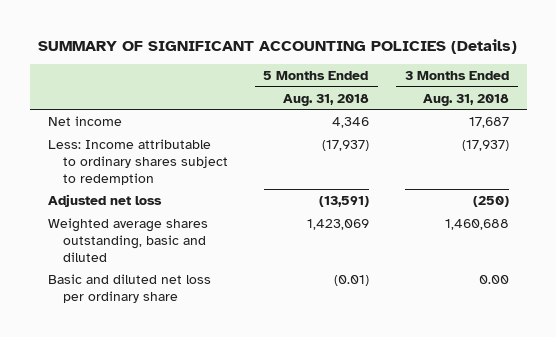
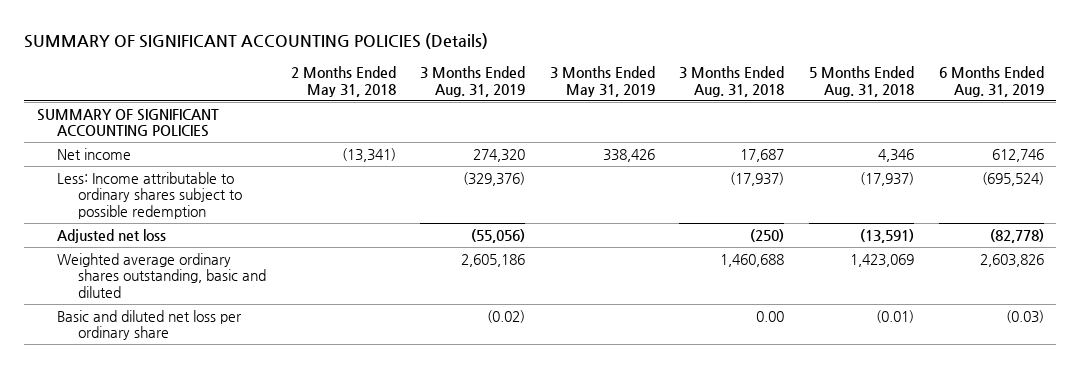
- | 5 Months Ended Aug. 31, 2018 | 3 Months Ended Aug. 31, 2018
+ | 2 Months Ended May 31, 2018 | 3 Months Ended Aug. 31, 2019 | 3 Months Ended May 31, 2019 | 3 Months Ended Aug. 31, 2018 | 5 Months Ended Aug. 31, 2018 | 6 Months Ended Aug. 31, 2019
+ SUMMARY OF SIGNIFICANT ACCOUNTING POLICIES
- Less: Income attributable to ordinary shares subject to redemption | (17,937) | (17,937)
+ Less: Income attributable to ordinary shares subject to possible redemption | | (329,376) | | (17,937) | (17,937) | (695,524)
- Weighted average shares outstanding, basic and diluted | 1,423,069 | 1,460,688
+ Weighted average ordinary shares outstanding, basic and diluted | | 2,605,186 | | 1,460,688 | 1,423,069 | 2,603,826

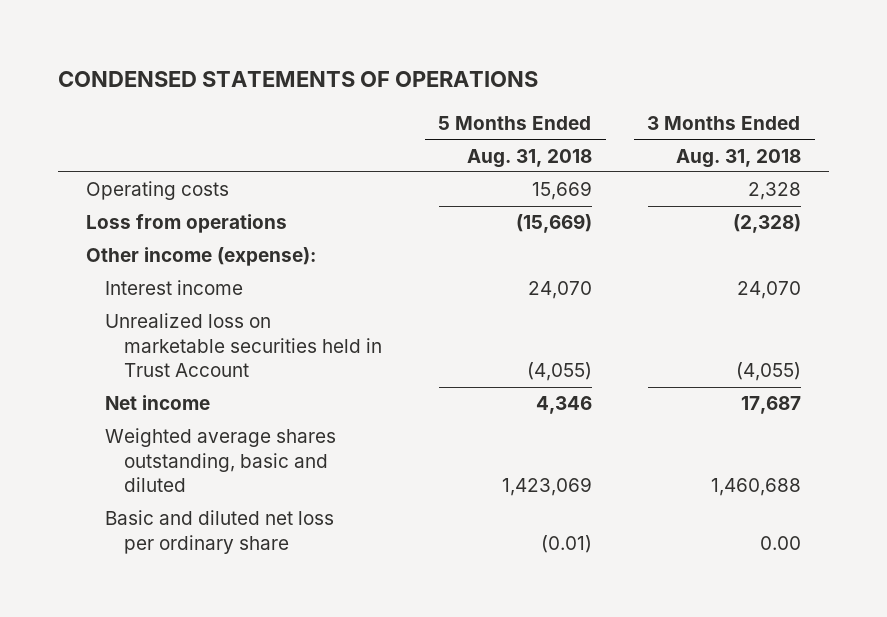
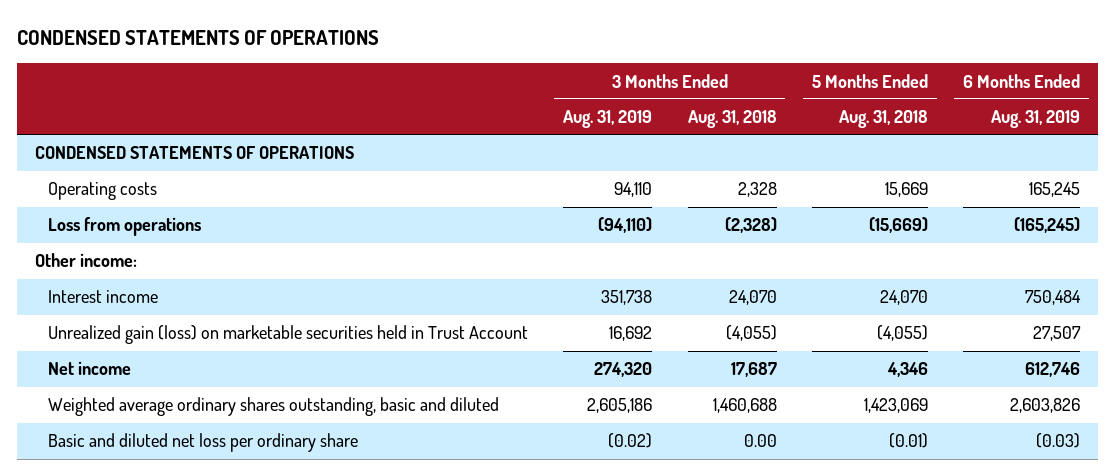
- | 5 Months Ended Aug. 31, 2018 | 3 Months Ended Aug. 31, 2018
+ | 3 Months Ended Aug. 31, 2019 | 3 Months Ended Aug. 31, 2018 | 5 Months Ended Aug. 31, 2018 | 6 Months Ended Aug. 31, 2019
+ CONDENSED STATEMENTS OF OPERATIONS
- Other income (expense):
+ Other income:
- Unrealized loss on marketable securities held in Trust Account | (4,055) | (4,055)
+ Unrealized gain (loss) on marketable securities held in Trust Account | 16,692 | (4,055) | (4,055) | 27,507
- Weighted average shares outstanding, basic and diluted | 1,423,069 | 1,460,688
+ Weighted average ordinary shares outstanding, basic and diluted | 2,605,186 | 1,460,688 | 1,423,069 | 2,603,826

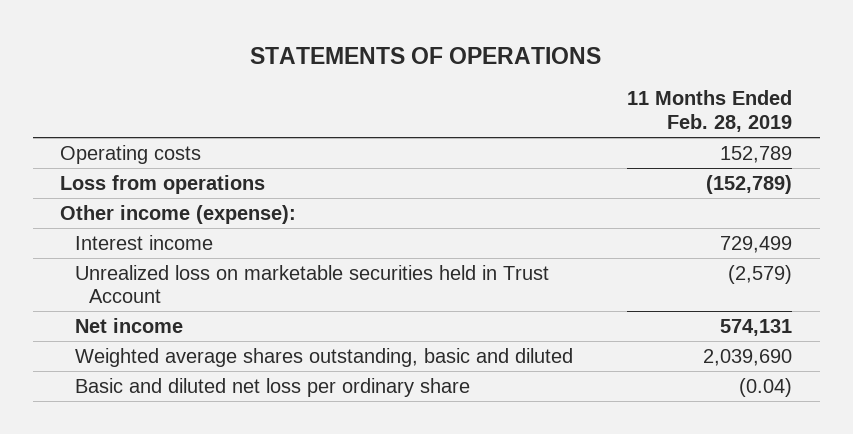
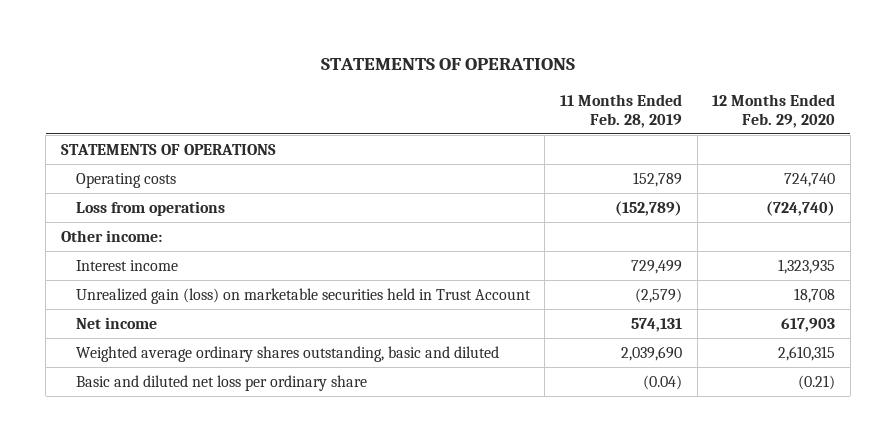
- | 11 Months Ended Feb. 28, 2019
+ | 11 Months Ended Feb. 28, 2019 | 12 Months Ended Feb. 29, 2020
+ STATEMENTS OF OPERATIONS
- Other income (expense):
+ Other income:
- Unrealized loss on marketable securities held in Trust Account | (2,579)
+ Unrealized gain (loss) on marketable securities held in Trust Account | (2,579) | 18,708
- Weighted average shares outstanding, basic and diluted | 2,039,690
+ Weighted average ordinary shares outstanding, basic and diluted | 2,039,690 | 2,610,315

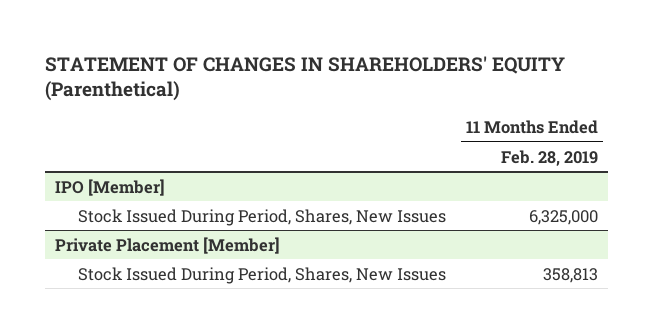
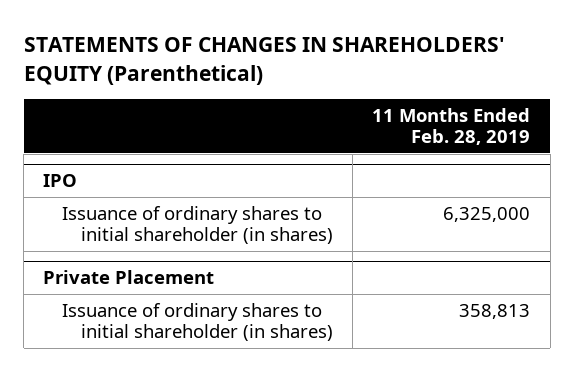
- STATEMENT OF CHANGES IN SHAREHOLDERS' EQUITY (Parenthetical)
+ STATEMENTS OF CHANGES IN SHAREHOLDERS' EQUITY (Parenthetical)
- IPO [Member]
- Stock Issued During Period, Shares, New Issues | 6,325,000
- Private Placement [Member]
- Stock Issued During Period, Shares, New Issues | 358,813
+ IPO
+ Issuance of ordinary shares to initial shareholder (in shares) | 6,325,000
+ Private Placement
+ Issuance of ordinary shares to initial shareholder (in shares) | 358,813

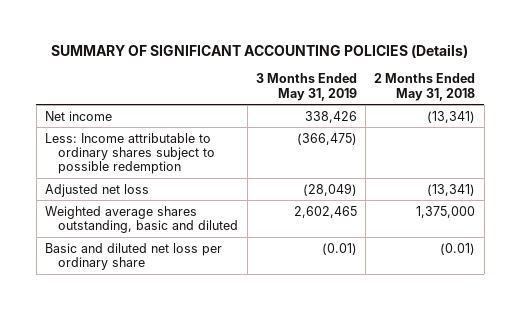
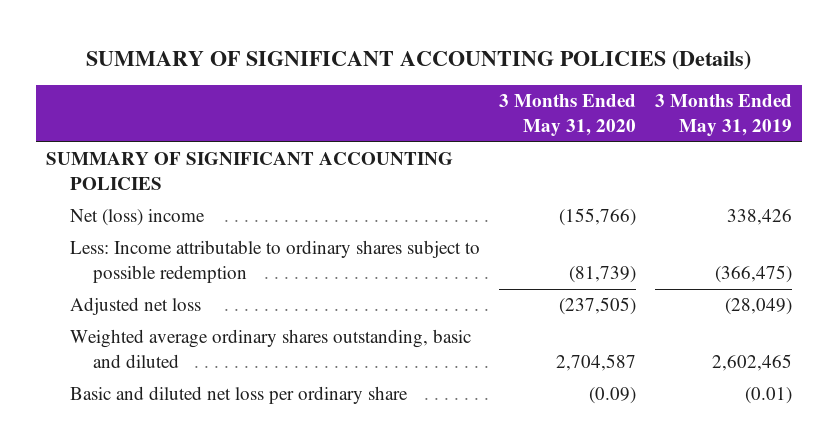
- | 3 Months Ended May 31, 2019 | 2 Months Ended May 31, 2018
+ | 3 Months Ended May 31, 2020 | 3 Months Ended May 31, 2019
- Net income | 338,426 | (13,341)
+ SUMMARY OF SIGNIFICANT ACCOUNTING POLICIES
+ Net (loss) income | (155,766) | 338,426
- Weighted average shares outstanding, basic and diluted | 2,602,465 | 1,375,000
+ Weighted average ordinary shares outstanding, basic and diluted | 2,704,587 | 2,602,465

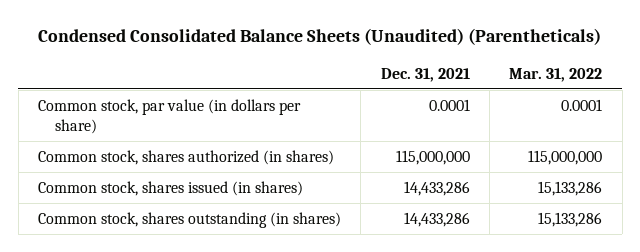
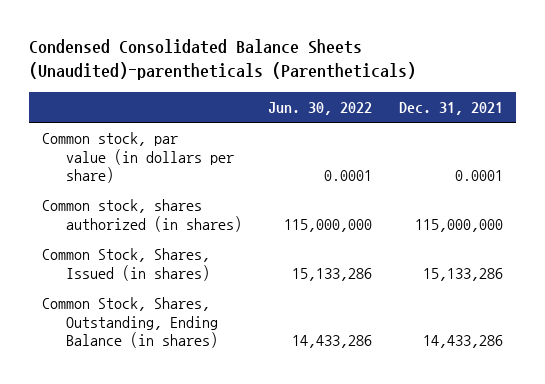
- Condensed Consolidated Balance Sheets (Unaudited) (Parentheticals)
+ Condensed Consolidated Balance Sheets (Unaudited)-parentheticals (Parentheticals)
- | Dec. 31, 2021 | Mar. 31, 2022
+ | Jun. 30, 2022 | Dec. 31, 2021
- Common stock, shares issued (in shares) | 14,433,286 | 15,133,286
- Common stock, shares outstanding (in shares) | 14,433,286 | 15,133,286
+ Common Stock, Shares, Issued (in shares) | 15,133,286 | 15,133,286
+ Common Stock, Shares, Outstanding, Ending Balance (in shares) | 14,433,286 | 14,433,286

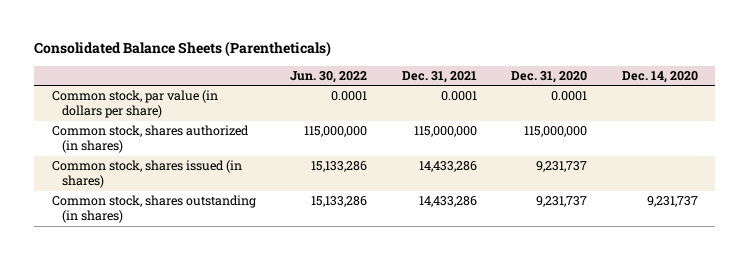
- Condensed Consolidated Balance Sheets (Unaudited)-parentheticals (Parentheticals)
+ Consolidated Balance Sheets (Parentheticals)
- | Jun. 30, 2022 | Dec. 31, 2021
+ | Jun. 30, 2022 | Dec. 31, 2021 | Dec. 31, 2020 | Dec. 14, 2020
- Common Stock, Shares, Issued (in shares) | 15,133,286 | 15,133,286
- Common Stock, Shares, Outstanding, Ending Balance (in shares) | 14,433,286 | 14,433,286
+ Common stock, shares issued (in shares) | 15,133,286 | 14,433,286 | 9,231,737 |
+ Common stock, shares outstanding (in shares) | 15,133,286 | 14,433,286 | 9,231,737 | 9,231,737

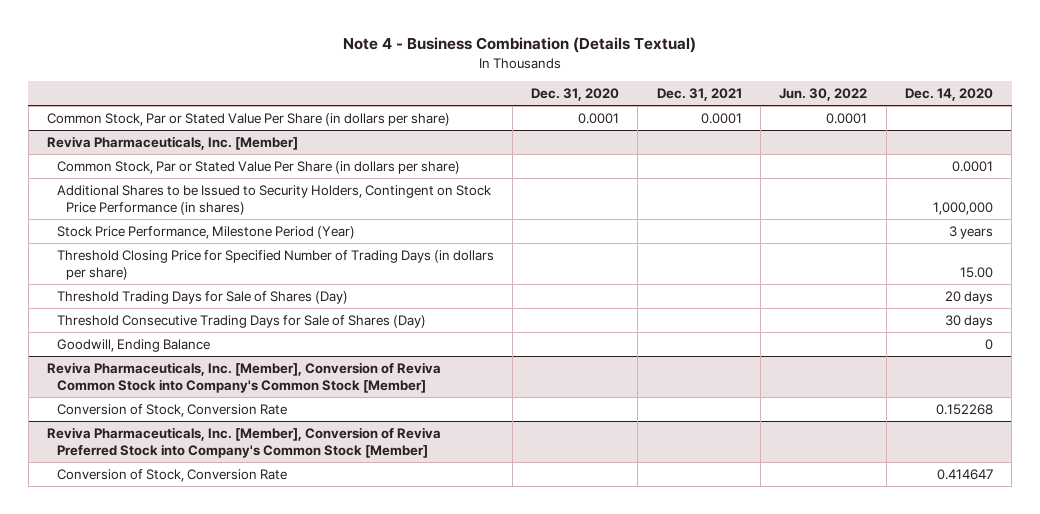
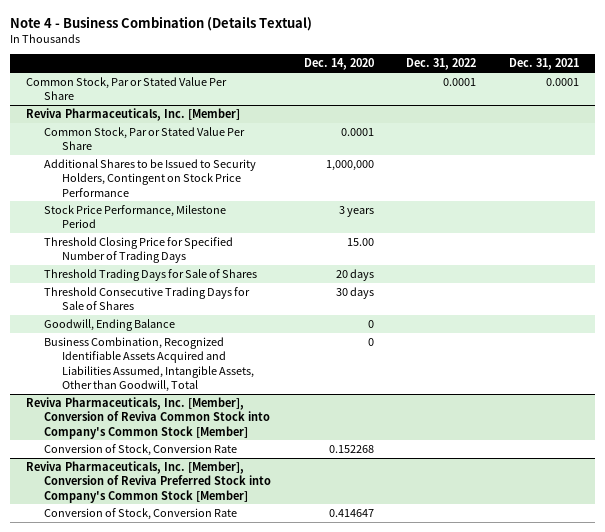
- | Dec. 31, 2020 | Dec. 31, 2021 | Jun. 30, 2022 | Dec. 14, 2020
+ | Dec. 14, 2020 | Dec. 31, 2022 | Dec. 31, 2021
- Common Stock, Par or Stated Value Per Share (in dollars per share) | 0.0001 | 0.0001 | 0.0001 |
+ Common Stock, Par or Stated Value Per Share | | 0.0001 | 0.0001
@ Reviva Pharmaceuticals, Inc. [Member]
- Common Stock, Par or Stated Value Per Share (in dollars per share) | | | | 0.0001
- Additional Shares to be Issued to Security Holders, Contingent on Stock Price Performance (in shares) | | | | 1,000,000
- Stock Price Performance, Milestone Period (Year) | | | | 3 years
- Threshold Closing Price for Specified Number of Trading Days (in dollars per share) | | | | 15.00
- Threshold Trading Days for Sale of Shares (Day) | | | | 20 days
- Threshold Consecutive Trading Days for Sale of Shares (Day) | | | | 30 days
+ Common Stock, Par or Stated Value Per Share | 0.0001 | |
+ Additional Shares to be Issued to Security Holders, Contingent on Stock Price Performance | 1,000,000 | |
+ Stock Price Performance, Milestone Period | 3 years | |
+ Threshold Closing Price for Specified Number of Trading Days | 15.00 | |
+ Threshold Trading Days for Sale of Shares | 20 days | |
+ Threshold Consecutive Trading Days for Sale of Shares | 30 days | |
+ Business Combination, Recognized Identifiable Assets Acquired and Liabilities Assumed, Intangible Assets, Other than Goodwill, Total | 0 | |

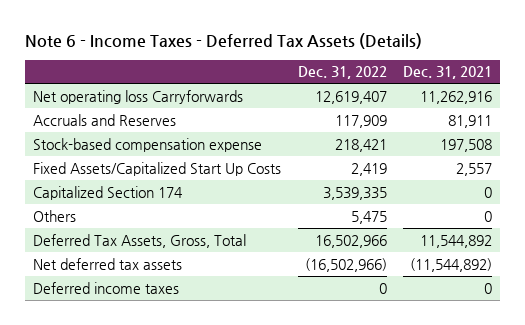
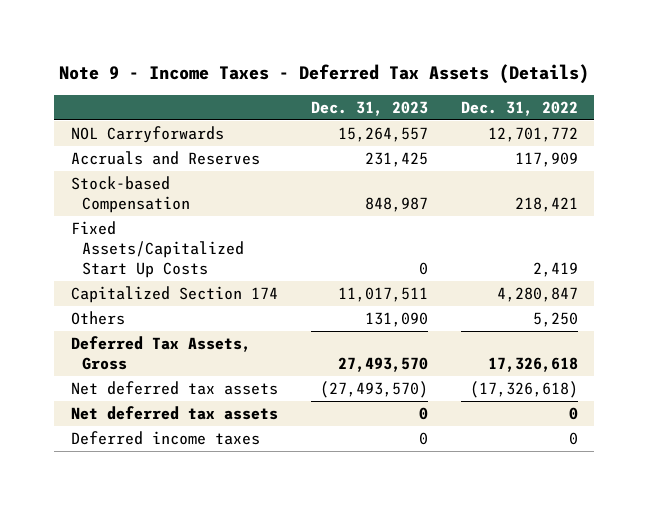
- Note 6 - Income Taxes - Deferred Tax Assets (Details)
+ Note 9 - Income Taxes - Deferred Tax Assets (Details)
- | Dec. 31, 2022 | Dec. 31, 2021
+ | Dec. 31, 2023 | Dec. 31, 2022
- Net operating loss Carryforwards | 12,619,407 | 11,262,916
+ NOL Carryforwards | 15,264,557 | 12,701,772
- Stock-based compensation expense | 218,421 | 197,508
+ Stock-based Compensation | 848,987 | 218,421
- Capitalized Section 174 | 3,539,335 | 0
- Others | 5,475 | 0
- Deferred Tax Assets, Gross, Total | 16,502,966 | 11,544,892
- Net deferred tax assets | (16,502,966) | (11,544,892)
+ Capitalized Section 174 | 11,017,511 | 4,280,847
+ Others | 131,090 | 5,250
+ Deferred Tax Assets, Gross | 27,493,570 | 17,326,618
+ Net deferred tax assets | (27,493,570) | (17,326,618)
+ Net deferred tax assets | 0 | 0

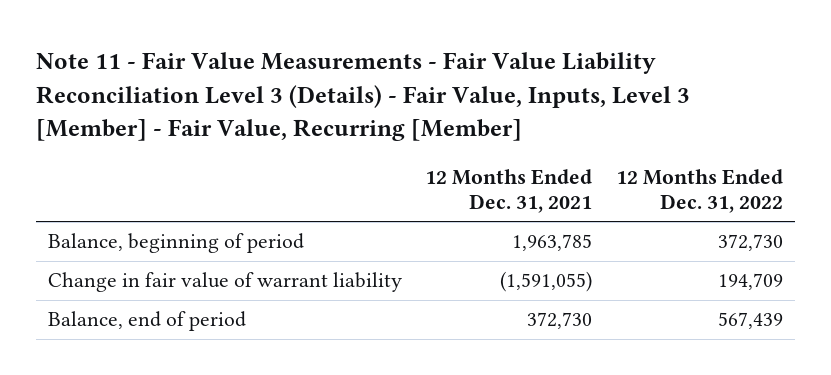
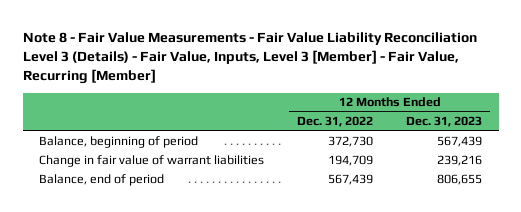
- Note 11 - Fair Value Measurements - Fair Value Liability Reconciliation Level 3 (Details) - Fair Value, Inputs, Level 3 [Member] - Fair Value, Recurring [Member]
+ Note 8 - Fair Value Measurements - Fair Value Liability Reconciliation Level 3 (Details) - Fair Value, Inputs, Level 3 [Member] - Fair Value, Recurring [Member]
- | 12 Months Ended Dec. 31, 2021 | 12 Months Ended Dec. 31, 2022
+ | 12 Months Ended Dec. 31, 2022 | 12 Months Ended Dec. 31, 2023
- Change in fair value of warrant liability | (1,591,055) | 194,709
+ Change in fair value of warrant liabilities | 194,709 | 239,216

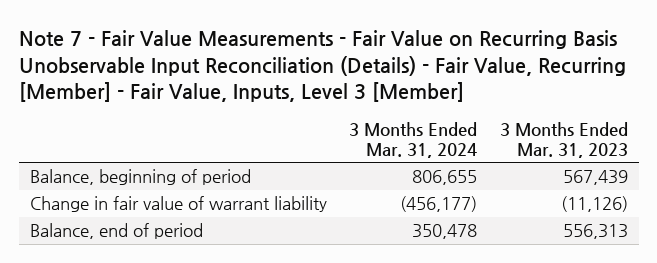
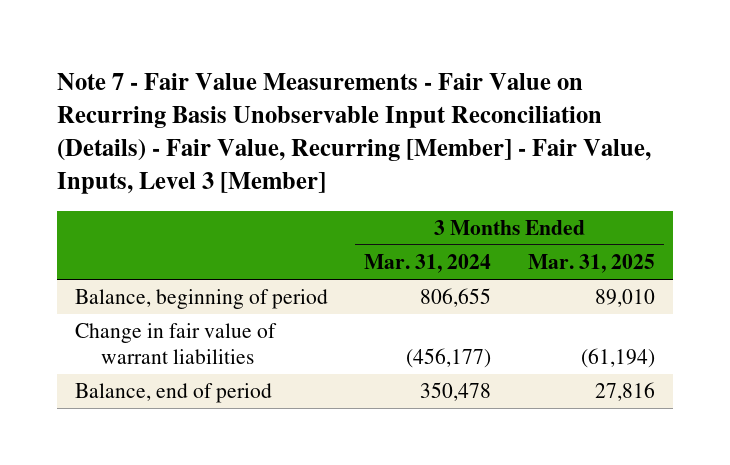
- | 3 Months Ended Mar. 31, 2024 | 3 Months Ended Mar. 31, 2023
+ | 3 Months Ended Mar. 31, 2024 | 3 Months Ended Mar. 31, 2025
- Change in fair value of warrant liability | (456,177) | (11,126)
+ Change in fair value of warrant liabilities | (456,177) | (61,194)

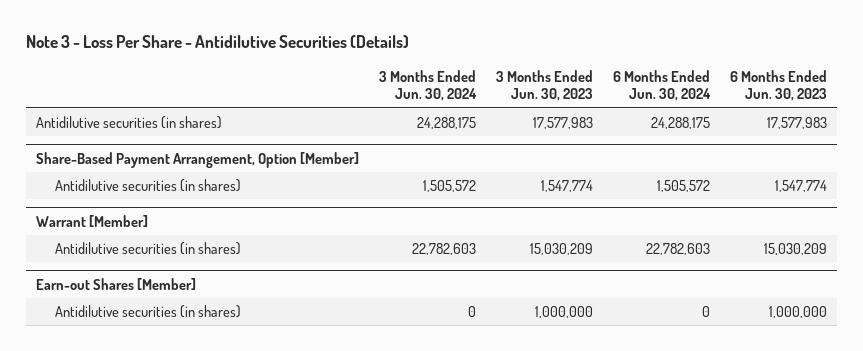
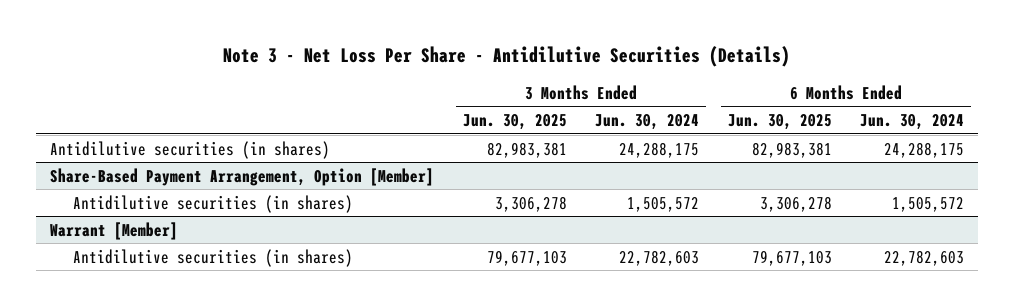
- Note 3 - Loss Per Share - Antidilutive Securities (Details)
+ Note 3 - Net Loss Per Share - Antidilutive Securities (Details)
- | 3 Months Ended Jun. 30, 2024 | 3 Months Ended Jun. 30, 2023 | 6 Months Ended Jun. 30, 2024 | 6 Months Ended Jun. 30, 2023
+ | 3 Months Ended Jun. 30, 2025 | 3 Months Ended Jun. 30, 2024 | 6 Months Ended Jun. 30, 2025 | 6 Months Ended Jun. 30, 2024
- Earn-out Shares [Member]
- Antidilutive securities (in shares) | 0 | 1,000,000 | 0 | 1,000,000

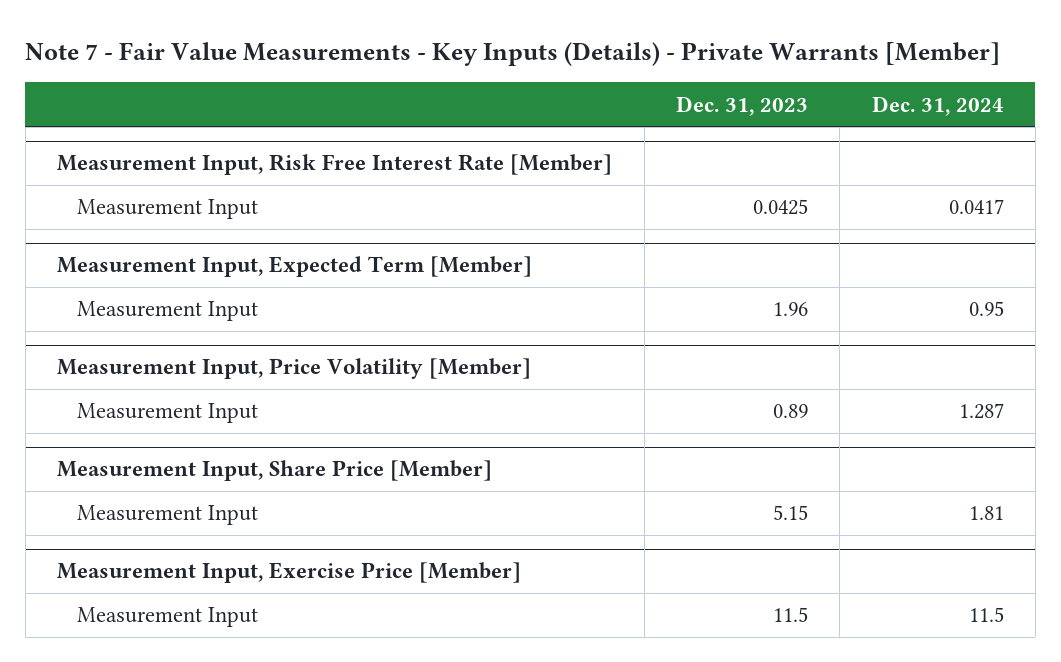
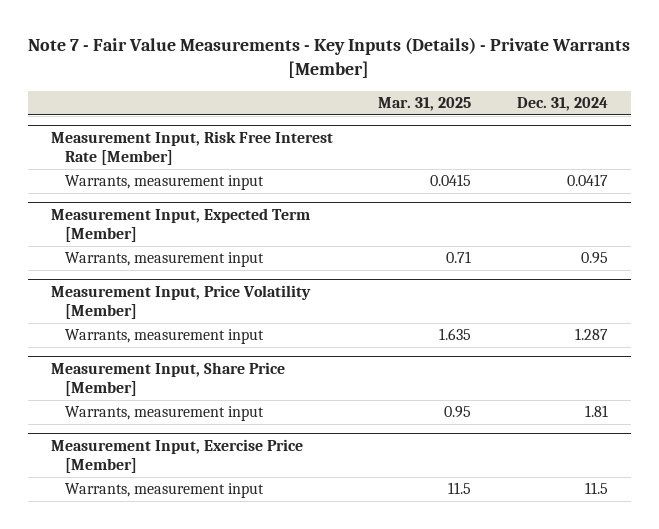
- | Dec. 31, 2023 | Dec. 31, 2024
+ | Mar. 31, 2025 | Dec. 31, 2024
@ Measurement Input, Risk Free Interest Rate [Member]
- Measurement Input | 0.0425 | 0.0417
+ Warrants, measurement input | 0.0415 | 0.0417
@ Measurement Input, Expected Term [Member]
- Measurement Input | 1.96 | 0.95
+ Warrants, measurement input | 0.71 | 0.95
@ Measurement Input, Price Volatility [Member]
- Measurement Input | 0.89 | 1.287
+ Warrants, measurement input | 1.635 | 1.287
@ Measurement Input, Share Price [Member]
- Measurement Input | 5.15 | 1.81
+ Warrants, measurement input | 0.95 | 1.81
@ Measurement Input, Exercise Price [Member]
- Measurement Input | 11.5 | 11.5
+ Warrants, measurement input | 11.5 | 11.5

